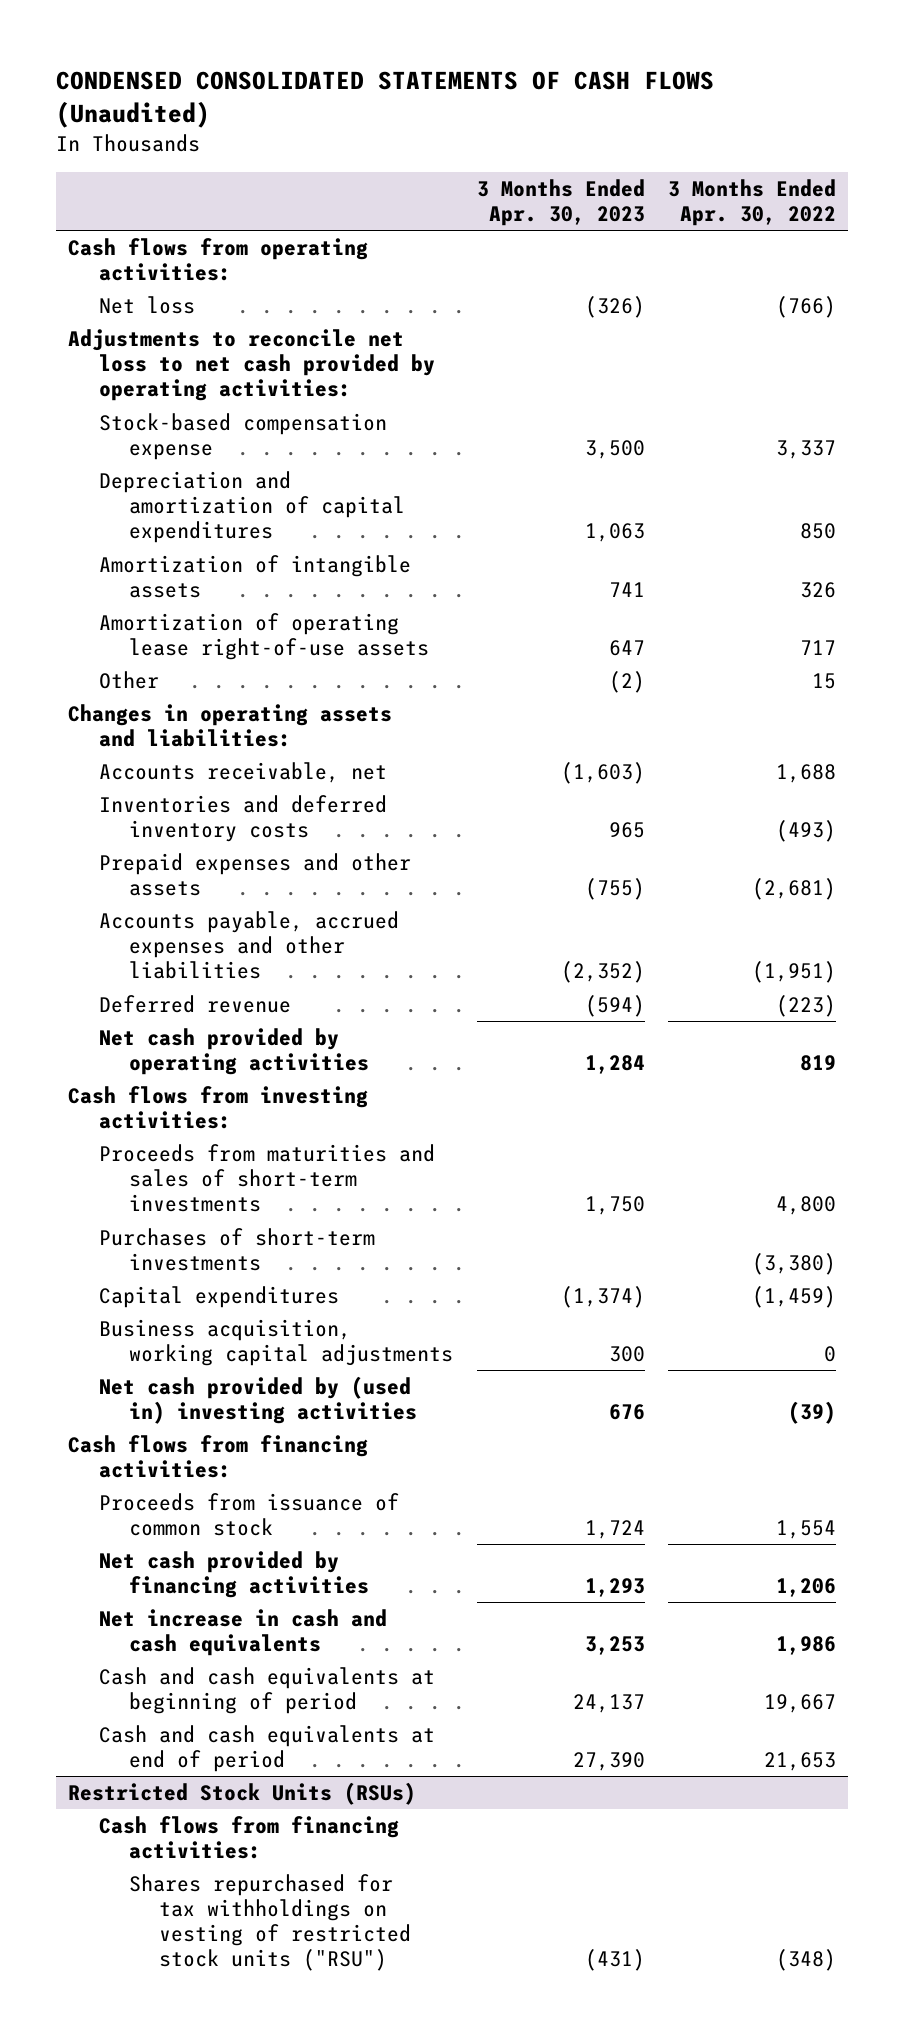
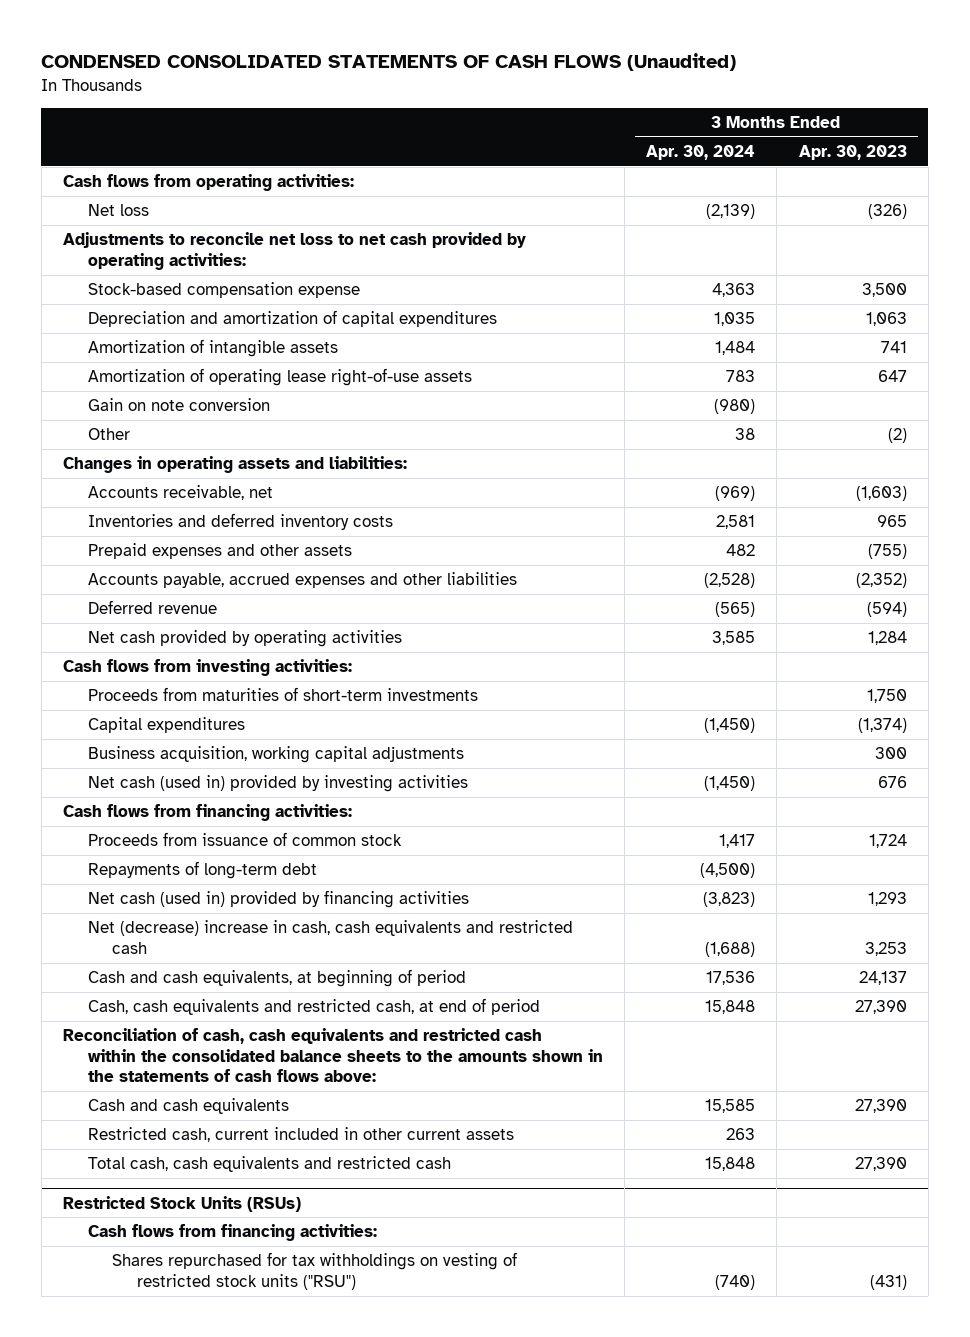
- | 3 Months Ended Apr. 30, 2023 | 3 Months Ended Apr. 30, 2022
+ | 3 Months Ended Apr. 30, 2024 | 3 Months Ended Apr. 30, 2023
+ Gain on note conversion | (980) |
- Proceeds from maturities and sales of short-term investments | 1,750 | 4,800
- Purchases of short-term investments | | (3,380)
+ Proceeds from maturities of short-term investments | | 1,750
- Net cash provided by (used in) investing activities | 676 | (39)
+ Net cash (used in) provided by investing activities | (1,450) | 676
- Net cash provided by financing activities | 1,293 | 1,206
- Net increase in cash and cash equivalents | 3,253 | 1,986
- Cash and cash equivalents at beginning of period | 24,137 | 19,667
- Cash and cash equivalents at end of period | 27,390 | 21,653
+ Repayments of long-term debt | (4,500) |
+ Net cash (used in) provided by financing activities | (3,823) | 1,293
+ Net (decrease) increase in cash, cash equivalents and restricted cash | (1,688) | 3,253
+ Cash and cash equivalents, at beginning of period | 17,536 | 24,137
+ Cash, cash equivalents and restricted cash, at end of period | 15,848 | 27,390
+ Reconciliation of cash, cash equivalents and restricted cash within the consolidated balance sheets to the amounts shown in the statements of cash flows above:
+ Cash and cash equivalents | 15,585 | 27,390
+ Restricted cash, current included in other current assets | 263 |
+ Total cash, cash equivalents and restricted cash | 15,848 | 27,390

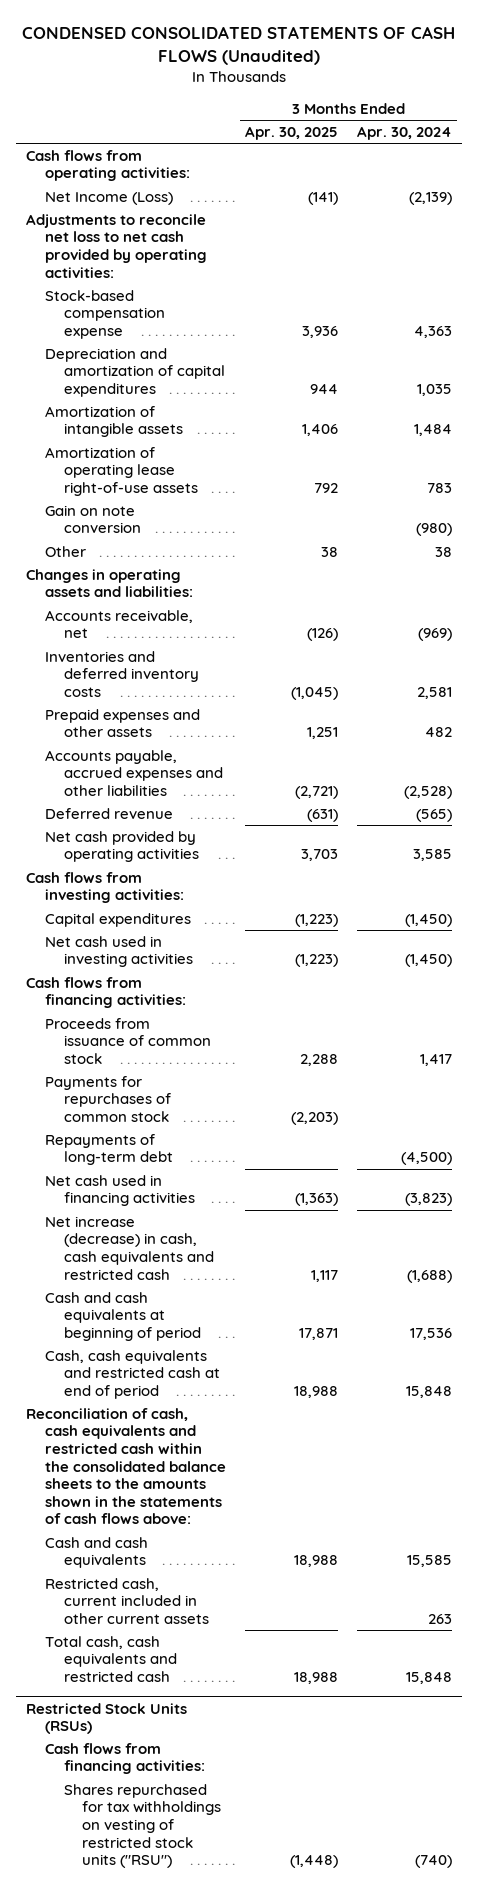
- | 3 Months Ended Apr. 30, 2024 | 3 Months Ended Apr. 30, 2023
+ | 3 Months Ended Apr. 30, 2025 | 3 Months Ended Apr. 30, 2024
- Net loss | (2,139) | (326)
+ Net Income (Loss) | (141) | (2,139)
- Proceeds from maturities of short-term investments | | 1,750
- Business acquisition, working capital adjustments | | 300
- Net cash (used in) provided by investing activities | (1,450) | 676
+ Net cash used in investing activities | (1,223) | (1,450)
+ Payments for repurchases of common stock | (2,203) |
- Net cash (used in) provided by financing activities | (3,823) | 1,293
- Net (decrease) increase in cash, cash equivalents and restricted cash | (1,688) | 3,253
- Cash and cash equivalents, at beginning of period | 17,536 | 24,137
- Cash, cash equivalents and restricted cash, at end of period | 15,848 | 27,390
+ Net cash used in financing activities | (1,363) | (3,823)
+ Net increase (decrease) in cash, cash equivalents and restricted cash | 1,117 | (1,688)
+ Cash and cash equivalents at beginning of period | 17,871 | 17,536
+ Cash, cash equivalents and restricted cash at end of period | 18,988 | 15,848

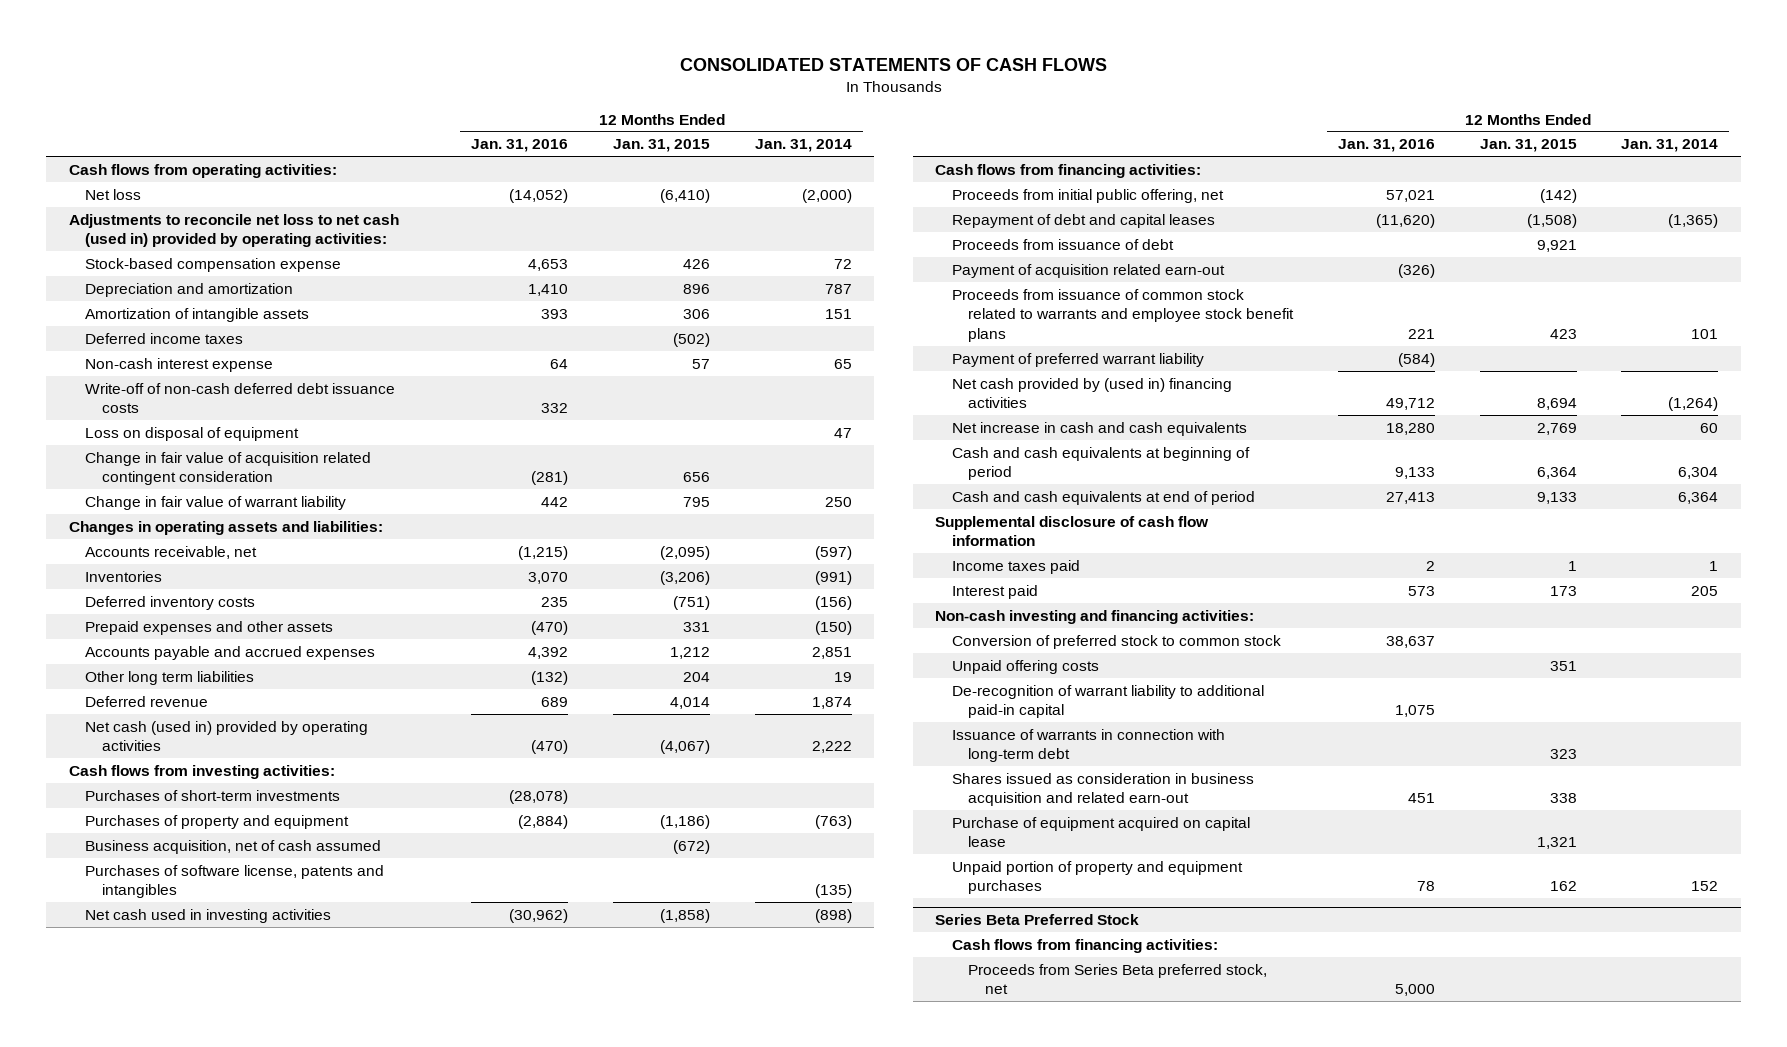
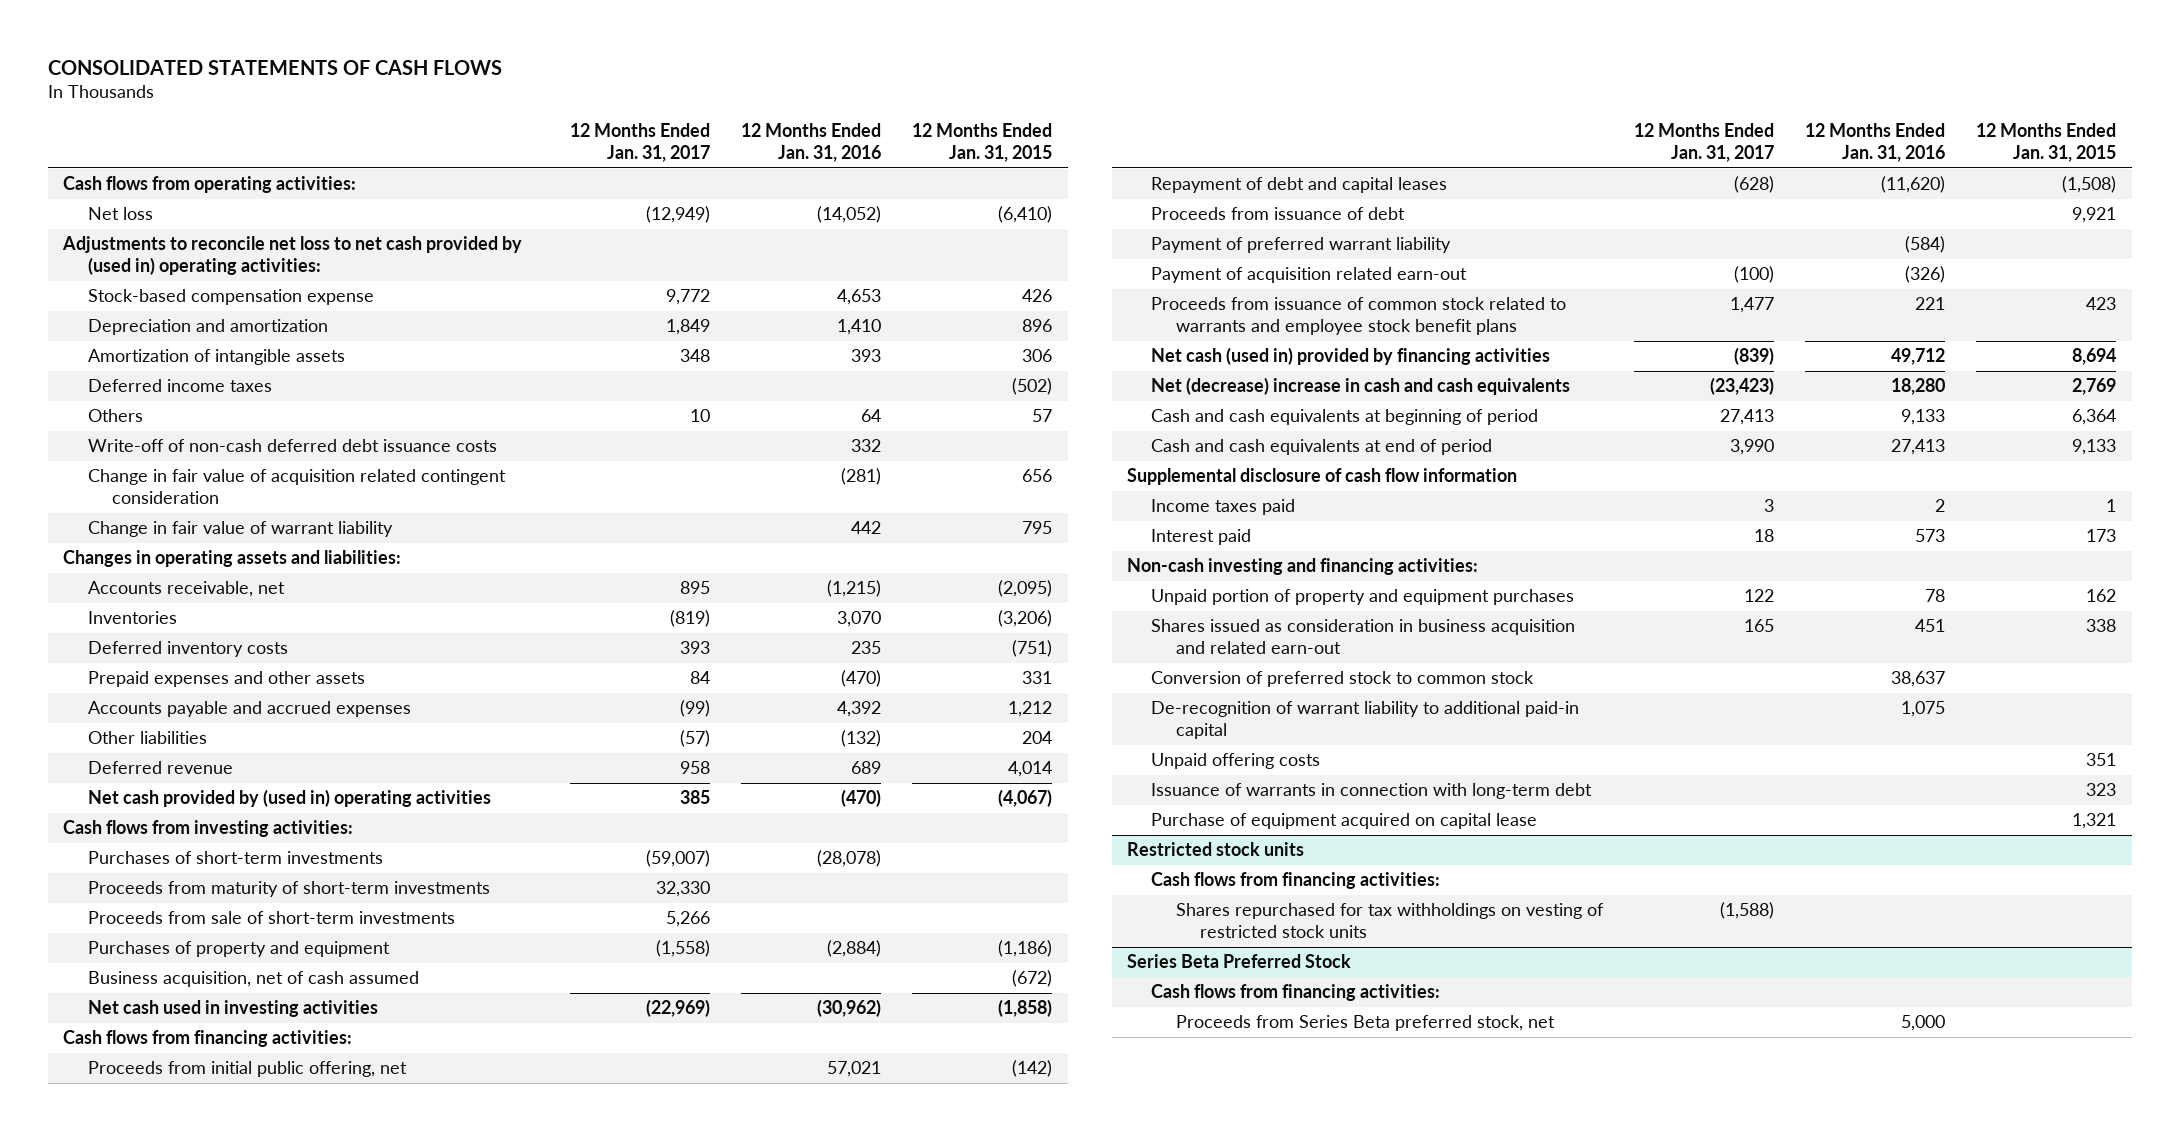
- | 12 Months Ended Jan. 31, 2016 | 12 Months Ended Jan. 31, 2015 | 12 Months Ended Jan. 31, 2014
+ | 12 Months Ended Jan. 31, 2017 | 12 Months Ended Jan. 31, 2016 | 12 Months Ended Jan. 31, 2015
- Adjustments to reconcile net loss to net cash (used in) provided by operating activities:
+ Adjustments to reconcile net loss to net cash provided by (used in) operating activities:
- Non-cash interest expense | 64 | 57 | 65
+ Others | 10 | 64 | 57
- Loss on disposal of equipment | | | 47
- Other long term liabilities | (132) | 204 | 19
+ Other liabilities | (57) | (132) | 204
- Net cash (used in) provided by operating activities | (470) | (4,067) | 2,222
+ Net cash provided by (used in) operating activities | 385 | (470) | (4,067)
+ Proceeds from maturity of short-term investments | 32,330 | |
+ Proceeds from sale of short-term investments | 5,266 | |
- Purchases of software license, patents and intangibles | | | (135)
moved up: Payment of preferred warrant liability | | (584) |
- Net cash provided by (used in) financing activities | 49,712 | 8,694 | (1,264)
- Net increase in cash and cash equivalents | 18,280 | 2,769 | 60
+ Net cash (used in) provided by financing activities | (839) | 49,712 | 8,694
+ Net (decrease) increase in cash and cash equivalents | (23,423) | 18,280 | 2,769
moved up: Unpaid portion of property and equipment purchases | 122 | 78 | 162
moved up: Shares issued as consideration in business acquisition and related earn-out | 165 | 451 | 338
moved down: Unpaid offering costs | | | 351
+ Restricted stock units
+ Cash flows from financing activities:
+ Shares repurchased for tax withholdings on vesting of restricted stock units | (1,588) | |

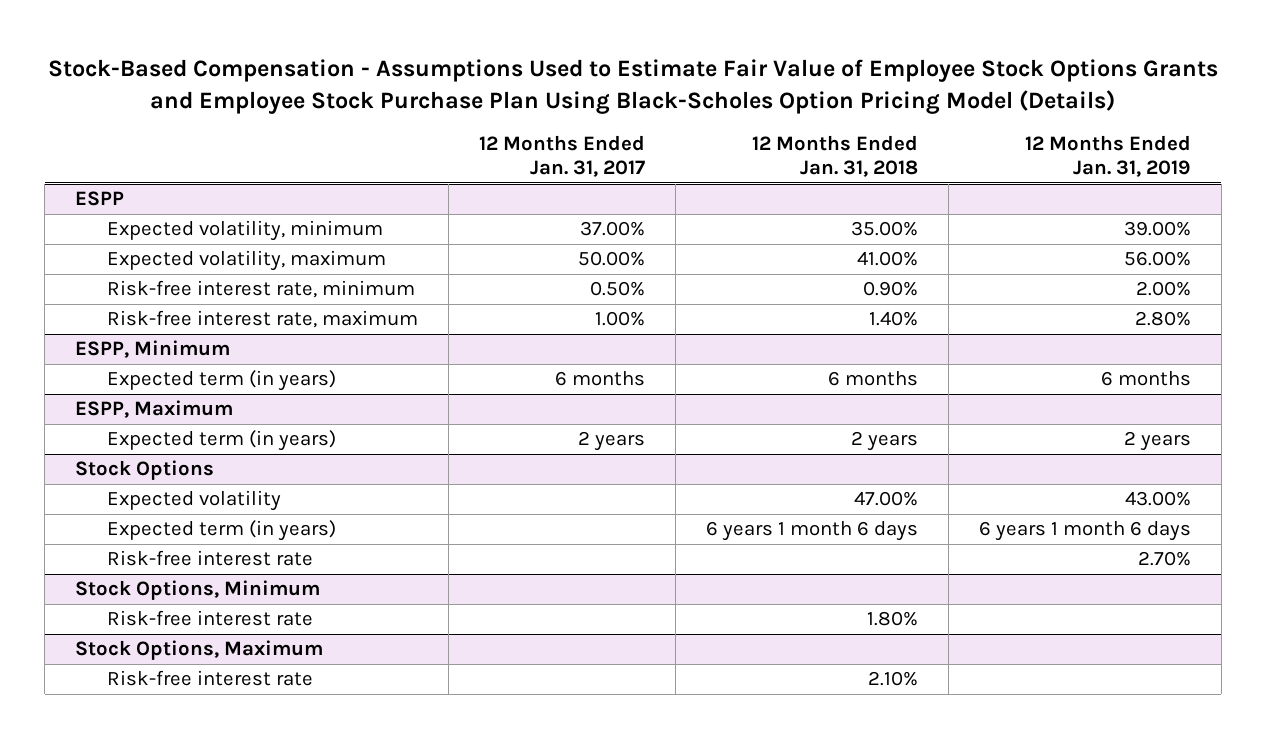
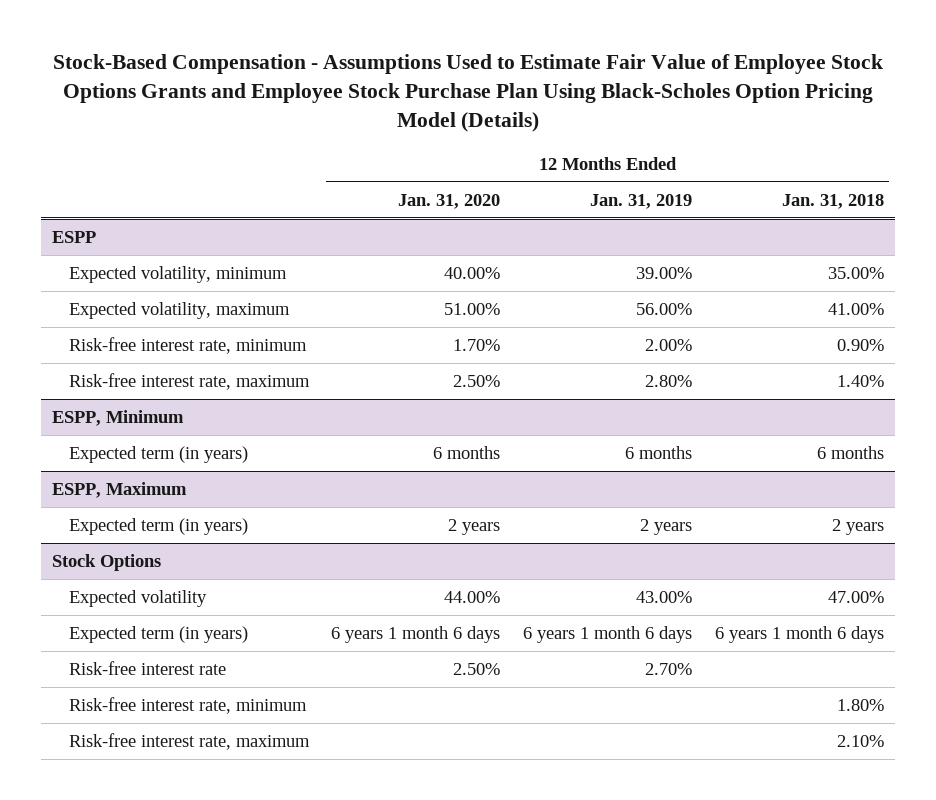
- | 12 Months Ended Jan. 31, 2017 | 12 Months Ended Jan. 31, 2018 | 12 Months Ended Jan. 31, 2019
+ | 12 Months Ended Jan. 31, 2020 | 12 Months Ended Jan. 31, 2019 | 12 Months Ended Jan. 31, 2018
- Stock Options, Minimum
- Risk-free interest rate | | 1.80% |
- Stock Options, Maximum
- Risk-free interest rate | | 2.10% |
@ Stock Options
+ Risk-free interest rate, minimum | | | 1.80%
+ Risk-free interest rate, maximum | | | 2.10%

